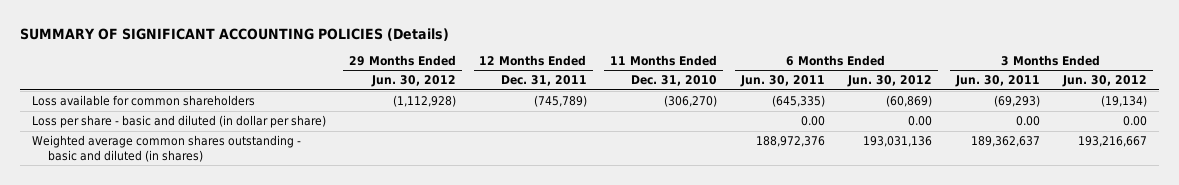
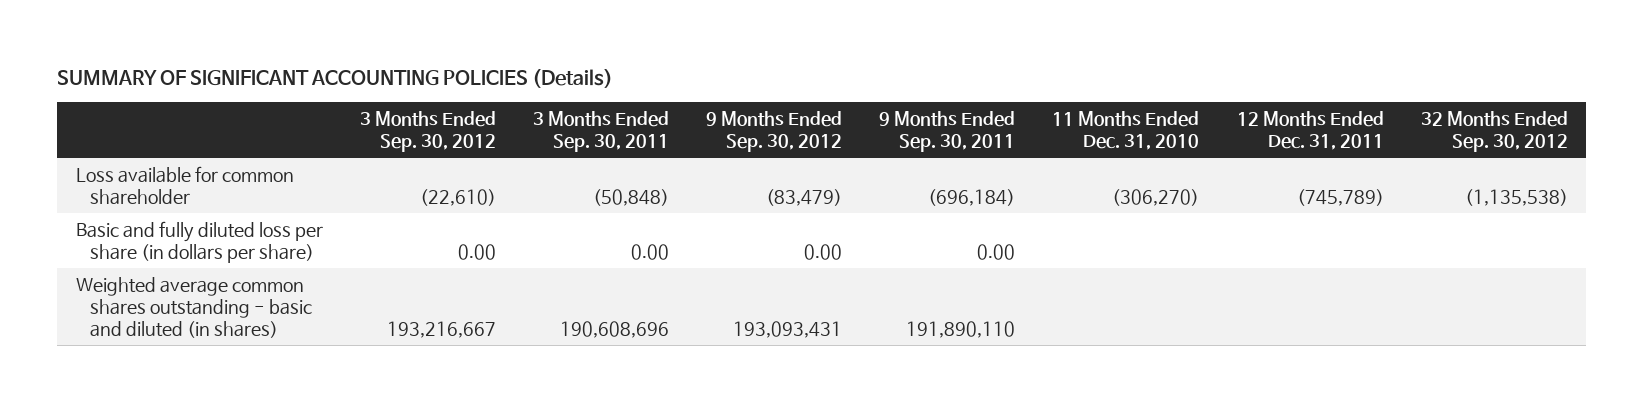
- | 29 Months Ended Jun. 30, 2012 | 12 Months Ended Dec. 31, 2011 | 11 Months Ended Dec. 31, 2010 | 6 Months Ended Jun. 30, 2011 | 6 Months Ended Jun. 30, 2012 | 3 Months Ended Jun. 30, 2011 | 3 Months Ended Jun. 30, 2012
+ | 3 Months Ended Sep. 30, 2012 | 3 Months Ended Sep. 30, 2011 | 9 Months Ended Sep. 30, 2012 | 9 Months Ended Sep. 30, 2011 | 11 Months Ended Dec. 31, 2010 | 12 Months Ended Dec. 31, 2011 | 32 Months Ended Sep. 30, 2012
- Loss available for common shareholders | (1,112,928) | (745,789) | (306,270) | (645,335) | (60,869) | (69,293) | (19,134)
- Loss per share - basic and diluted (in dollar per share) | | | | 0.00 | 0.00 | 0.00 | 0.00
+ Loss available for common shareholder | (22,610) | (50,848) | (83,479) | (696,184) | (306,270) | (745,789) | (1,135,538)
+ Basic and fully diluted loss per share (in dollars per share) | 0.00 | 0.00 | 0.00 | 0.00 | | |

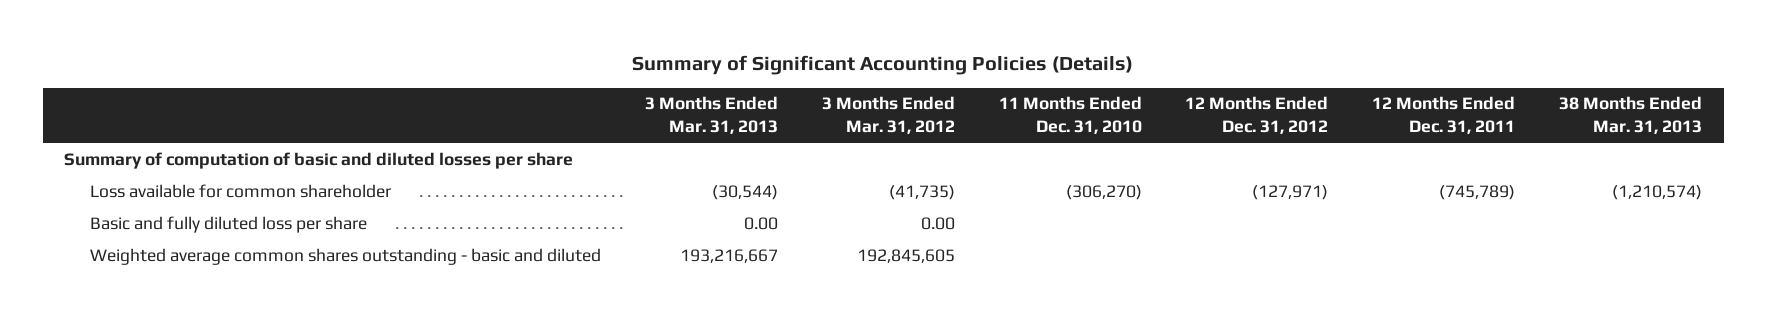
- SUMMARY OF SIGNIFICANT ACCOUNTING POLICIES (Details)
+ Summary of Significant Accounting Policies (Details)
- | 3 Months Ended Sep. 30, 2012 | 3 Months Ended Sep. 30, 2011 | 9 Months Ended Sep. 30, 2012 | 9 Months Ended Sep. 30, 2011 | 11 Months Ended Dec. 31, 2010 | 12 Months Ended Dec. 31, 2011 | 32 Months Ended Sep. 30, 2012
+ | 3 Months Ended Mar. 31, 2013 | 3 Months Ended Mar. 31, 2012 | 11 Months Ended Dec. 31, 2010 | 12 Months Ended Dec. 31, 2012 | 12 Months Ended Dec. 31, 2011 | 38 Months Ended Mar. 31, 2013
+ Summary of computation of basic and diluted losses per share
- Basic and fully diluted loss per share (in dollars per share) | 0.00 | 0.00 | 0.00 | 0.00 | | |
- Weighted average common shares outstanding - basic and diluted (in shares) | 193,216,667 | 190,608,696 | 193,093,431 | 191,890,110 | | |
+ Basic and fully diluted loss per share | 0.00 | 0.00 | | | |
+ Weighted average common shares outstanding - basic and diluted | 193,216,667 | 192,845,605 | | | |

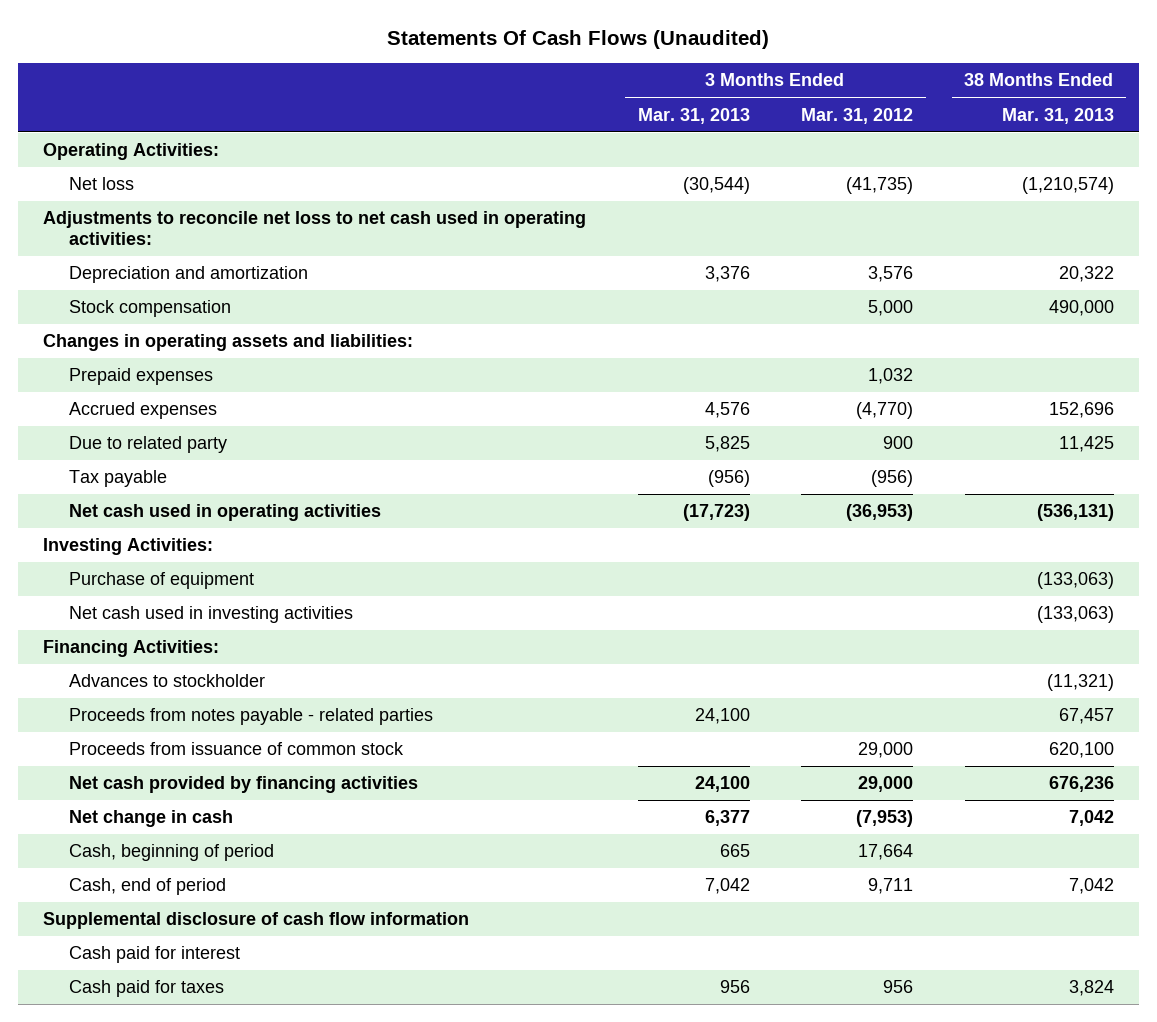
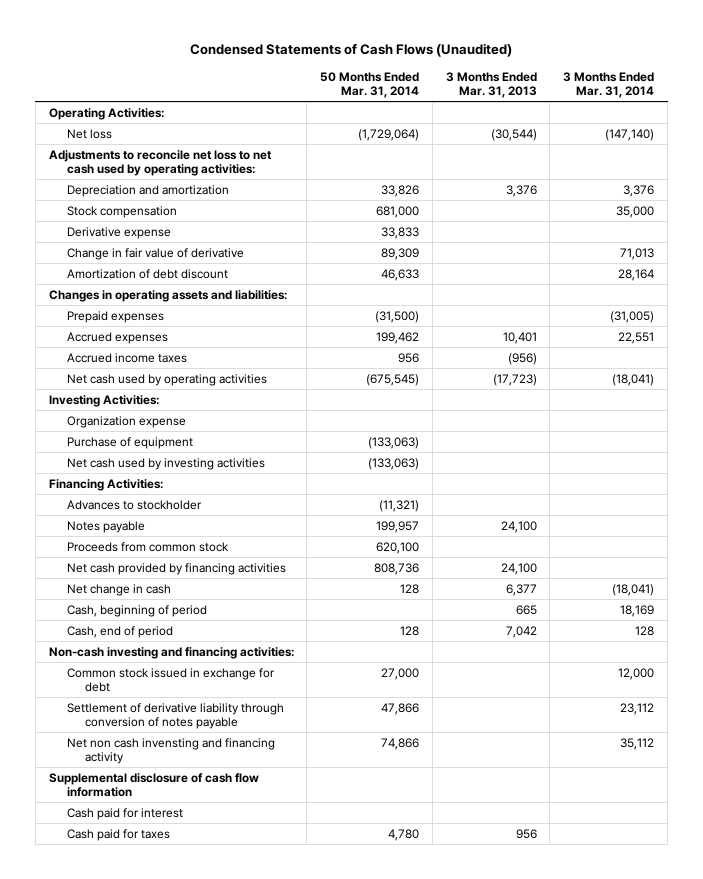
- Statements Of Cash Flows (Unaudited)
+ Condensed Statements of Cash Flows (Unaudited)
- | 3 Months Ended Mar. 31, 2013 | 3 Months Ended Mar. 31, 2012 | 38 Months Ended Mar. 31, 2013
+ | 50 Months Ended Mar. 31, 2014 | 3 Months Ended Mar. 31, 2013 | 3 Months Ended Mar. 31, 2014
- Adjustments to reconcile net loss to net cash used in operating activities:
+ Adjustments to reconcile net loss to net cash used by operating activities:
+ Derivative expense | 33,833 | |
+ Change in fair value of derivative | 89,309 | | 71,013
+ Amortization of debt discount | 46,633 | | 28,164
- Accrued expenses | 4,576 | (4,770) | 152,696
- Due to related party | 5,825 | 900 | 11,425
- Tax payable | (956) | (956) |
- Net cash used in operating activities | (17,723) | (36,953) | (536,131)
+ Accrued expenses | 199,462 | 10,401 | 22,551
+ Accrued income taxes | 956 | (956) |
+ Net cash used by operating activities | (675,545) | (17,723) | (18,041)
+ Organization expense
- Net cash used in investing activities | | | (133,063)
+ Net cash used by investing activities | (133,063) | |
- Proceeds from notes payable - related parties | 24,100 | | 67,457
- Proceeds from issuance of common stock | | 29,000 | 620,100
+ Notes payable | 199,957 | 24,100 |
+ Proceeds from common stock | 620,100 | |
+ Non-cash investing and financing activities:
+ Common stock issued in exchange for debt | 27,000 | | 12,000
+ Settlement of derivative liability through conversion of notes payable | 47,866 | | 23,112
+ Net non cash invensting and financing activity | 74,866 | | 35,112

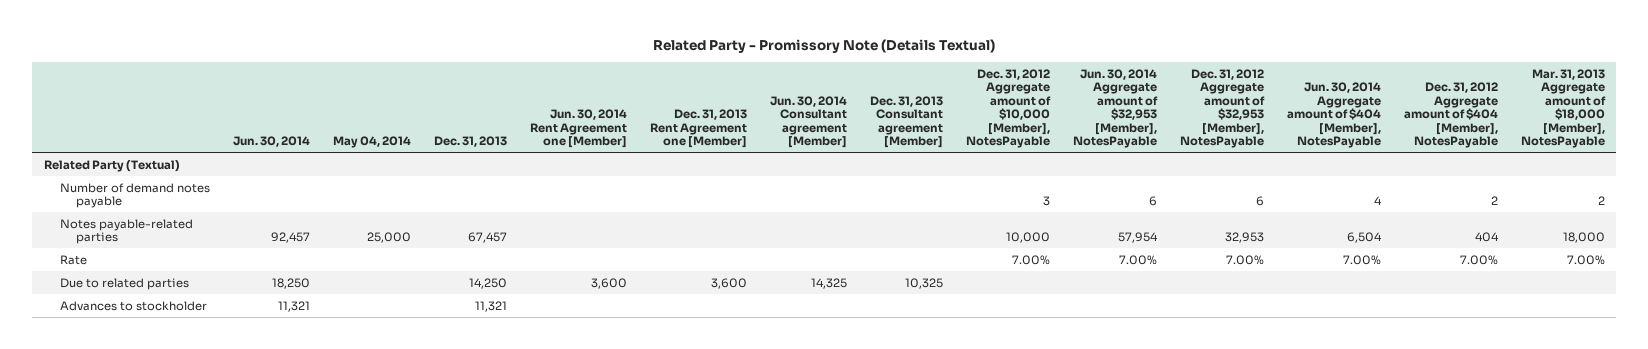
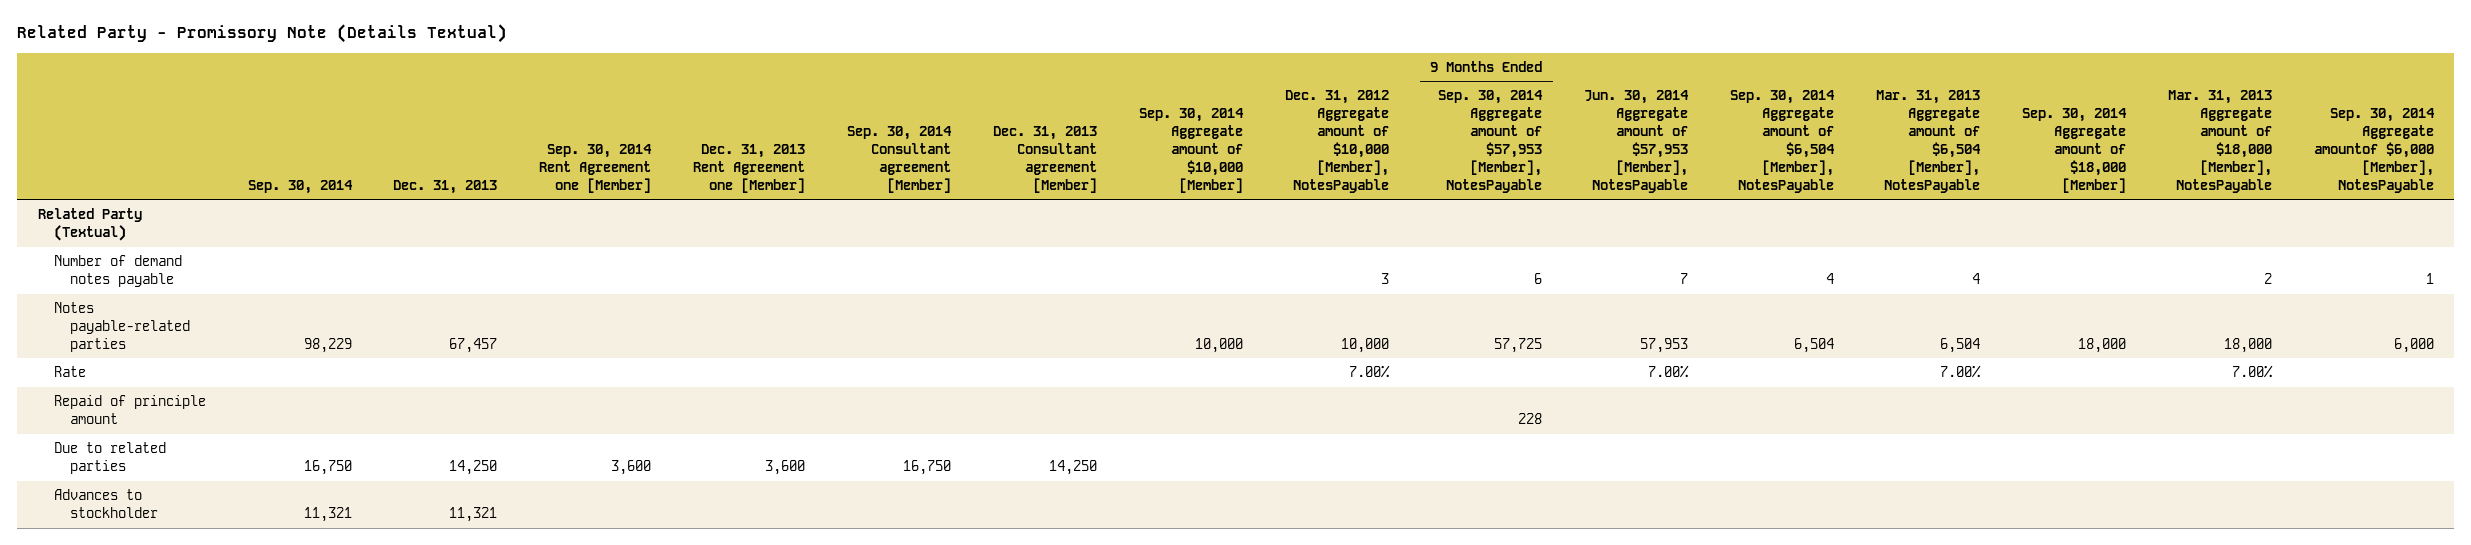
- | Jun. 30, 2014 | May 04, 2014 | Dec. 31, 2013 | Jun. 30, 2014 Rent Agreement one [Member] | Dec. 31, 2013 Rent Agreement one [Member] | Jun. 30, 2014 Consultant agreement [Member] | Dec. 31, 2013 Consultant agreement [Member] | Dec. 31, 2012 Aggregate amount of $10,000 [Member], NotesPayable | Jun. 30, 2014 Aggregate amount of $32,953 [Member], NotesPayable | Dec. 31, 2012 Aggregate amount of $32,953 [Member], NotesPayable | Jun. 30, 2014 Aggregate amount of $404 [Member], NotesPayable | Dec. 31, 2012 Aggregate amount of $404 [Member], NotesPayable | Mar. 31, 2013 Aggregate amount of $18,000 [Member], NotesPayable
+ | Sep. 30, 2014 | Dec. 31, 2013 | Sep. 30, 2014 Rent Agreement one [Member] | Dec. 31, 2013 Rent Agreement one [Member] | Sep. 30, 2014 Consultant agreement [Member] | Dec. 31, 2013 Consultant agreement [Member] | Sep. 30, 2014 Aggregate amount of $10,000 [Member] | Dec. 31, 2012 Aggregate amount of $10,000 [Member], NotesPayable | 9 Months Ended Sep. 30, 2014 Aggregate amount of $57,953 [Member], NotesPayable | Jun. 30, 2014 Aggregate amount of $57,953 [Member], NotesPayable | Sep. 30, 2014 Aggregate amount of $6,504 [Member], NotesPayable | Mar. 31, 2013 Aggregate amount of $6,504 [Member], NotesPayable | Sep. 30, 2014 Aggregate amount of $18,000 [Member] | Mar. 31, 2013 Aggregate amount of $18,000 [Member], NotesPayable | Sep. 30, 2014 Aggregate amountof $6,000 [Member], NotesPayable
- Due to related parties | 18,250 | | 14,250 | 3,600 | 3,600 | 14,325 | 10,325 | | | | | |
+ Repaid of principle amount | | | | | | | | | 228 | | | | | |
+ Due to related parties | 16,750 | 14,250 | 3,600 | 3,600 | 16,750 | 14,250 | | | | | | | | |

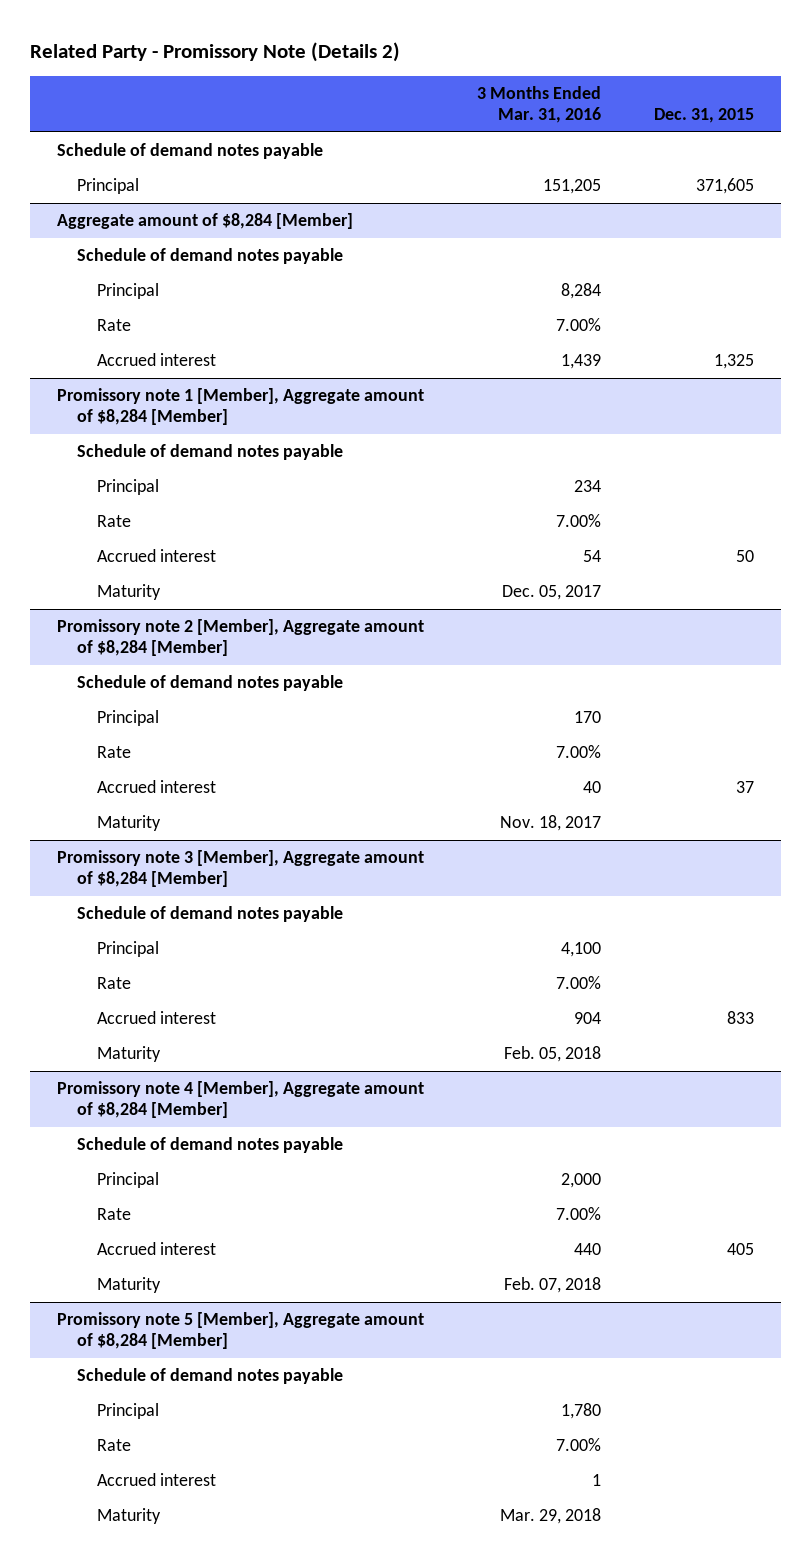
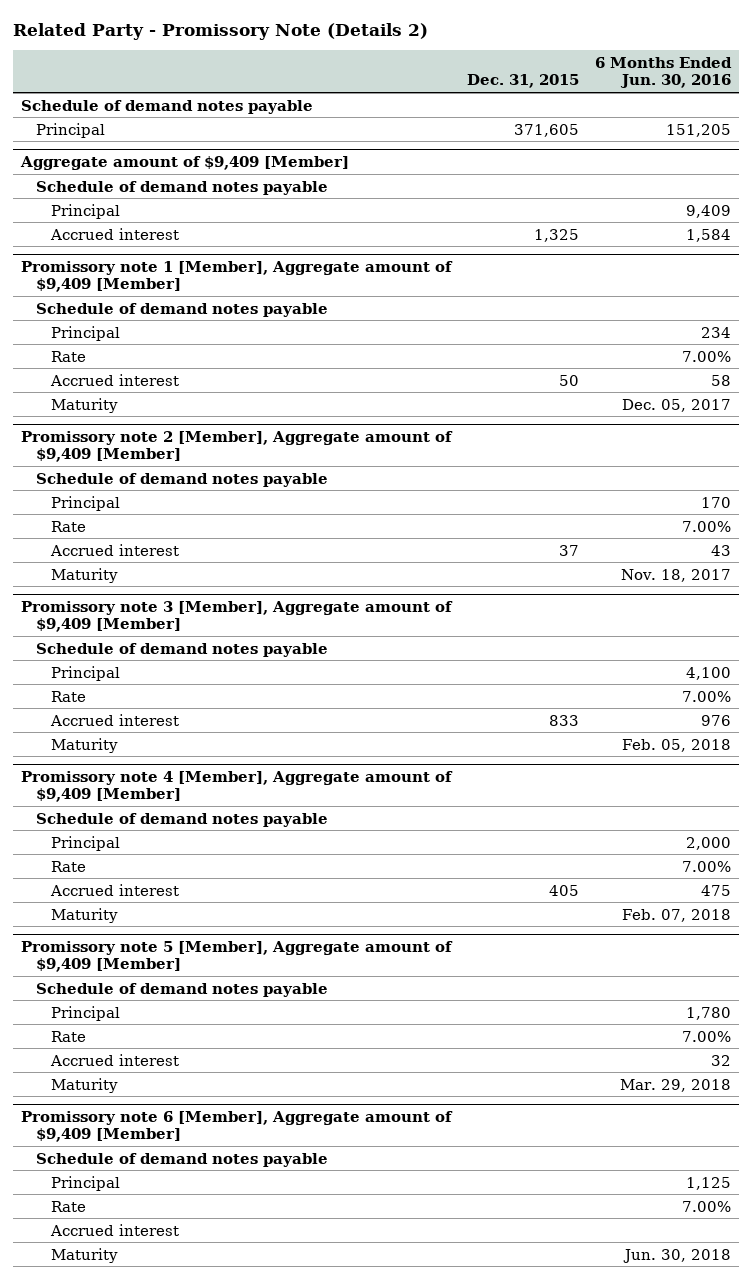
- | 3 Months Ended Mar. 31, 2016 | Dec. 31, 2015
+ | Dec. 31, 2015 | 6 Months Ended Jun. 30, 2016
- Aggregate amount of $8,284 [Member]
+ Aggregate amount of $9,409 [Member]
- Rate | 7.00% |
- Promissory note 1 [Member], Aggregate amount of $8,284 [Member]
+ Promissory note 1 [Member], Aggregate amount of $9,409 [Member]
- Promissory note 2 [Member], Aggregate amount of $8,284 [Member]
+ Promissory note 2 [Member], Aggregate amount of $9,409 [Member]
- Promissory note 3 [Member], Aggregate amount of $8,284 [Member]
+ Promissory note 3 [Member], Aggregate amount of $9,409 [Member]
- Promissory note 4 [Member], Aggregate amount of $8,284 [Member]
+ Promissory note 4 [Member], Aggregate amount of $9,409 [Member]
- Promissory note 5 [Member], Aggregate amount of $8,284 [Member]
+ Promissory note 5 [Member], Aggregate amount of $9,409 [Member]
+ Promissory note 6 [Member], Aggregate amount of $9,409 [Member]
+ Schedule of demand notes payable
+ Principal | | 1,125
+ Rate | | 7.00%
+ Accrued interest
+ Maturity | | Jun. 30, 2018

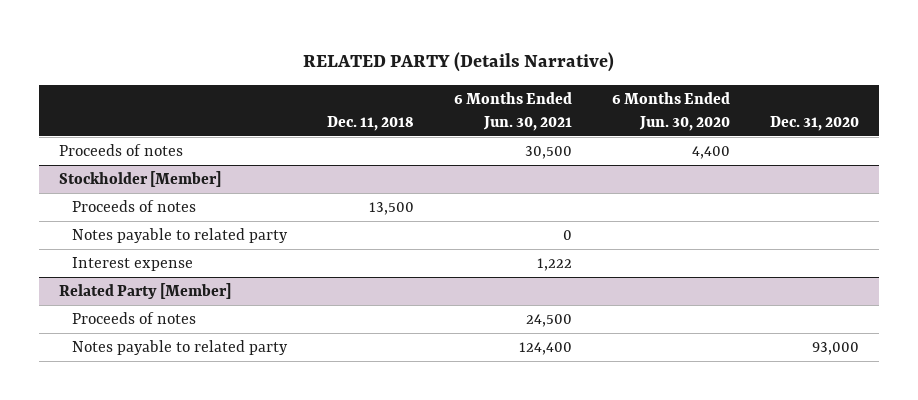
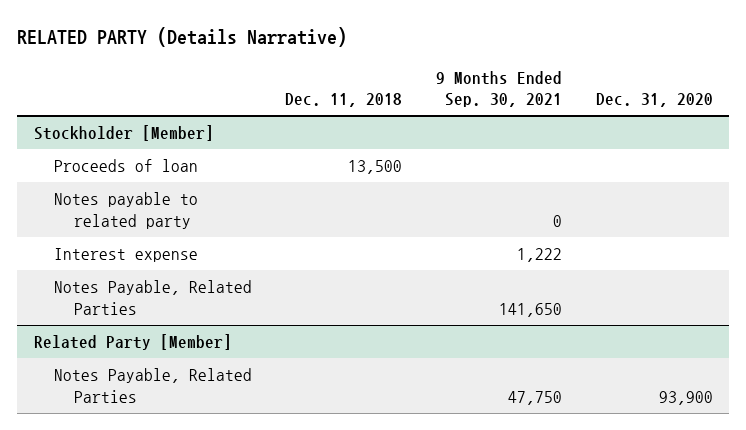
- | Dec. 11, 2018 | 6 Months Ended Jun. 30, 2021 | 6 Months Ended Jun. 30, 2020 | Dec. 31, 2020
+ | Dec. 11, 2018 | 9 Months Ended Sep. 30, 2021 | Dec. 31, 2020
- Proceeds of notes | | 30,500 | 4,400 |
@ Stockholder [Member]
- Proceeds of notes | 13,500 | | |
+ Proceeds of loan | 13,500 | |
+ Notes Payable, Related Parties | | 141,650 |
@ Related Party [Member]
- Proceeds of notes | | 24,500 | |
- Notes payable to related party | | 124,400 | | 93,000
+ Notes Payable, Related Parties | | 47,750 | 93,900

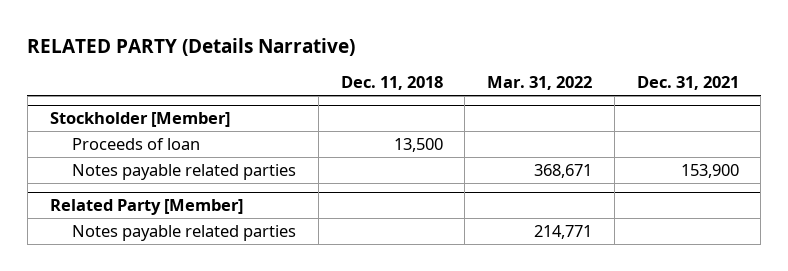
- | Dec. 11, 2018 | 9 Months Ended Sep. 30, 2021 | Dec. 31, 2020
+ | Dec. 11, 2018 | Mar. 31, 2022 | Dec. 31, 2021
@ Stockholder [Member]
- Notes payable to related party | | 0 |
- Interest expense | | 1,222 |
- Notes Payable, Related Parties | | 141,650 |
+ Notes payable related parties | | 368,671 | 153,900
@ Related Party [Member]
- Notes Payable, Related Parties | | 47,750 | 93,900
+ Notes payable related parties | | 214,771 |

